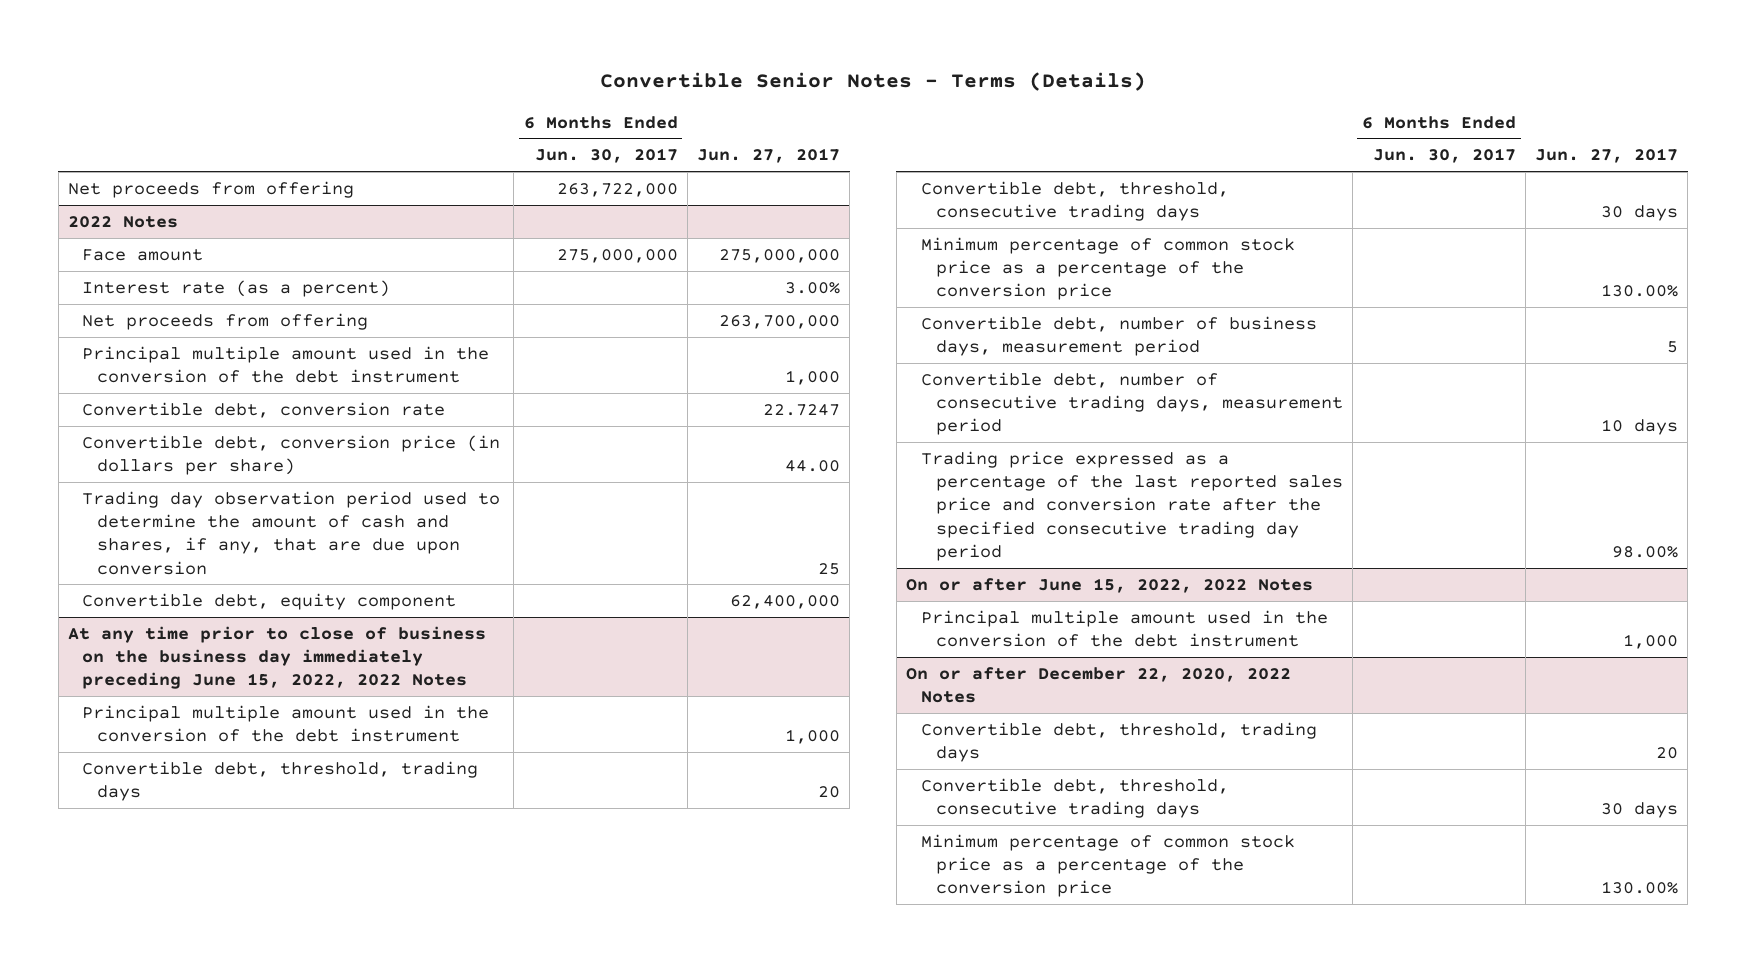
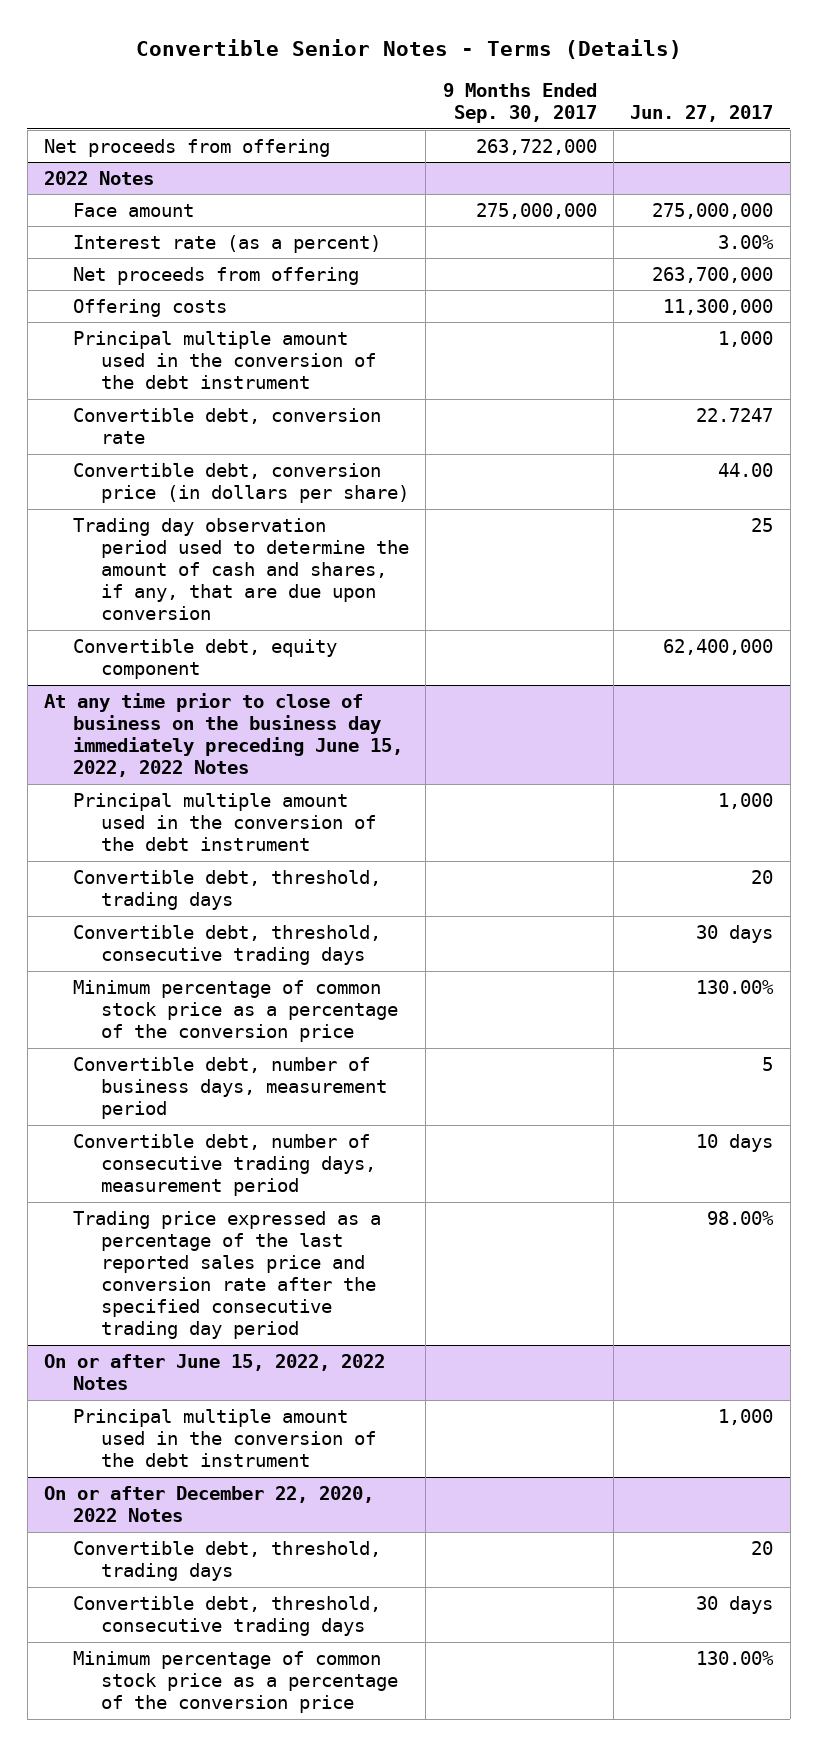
- | 6 Months Ended Jun. 30, 2017 | Jun. 27, 2017
+ | 9 Months Ended Sep. 30, 2017 | Jun. 27, 2017
@ 2022 Notes
+ Offering costs | | 11,300,000

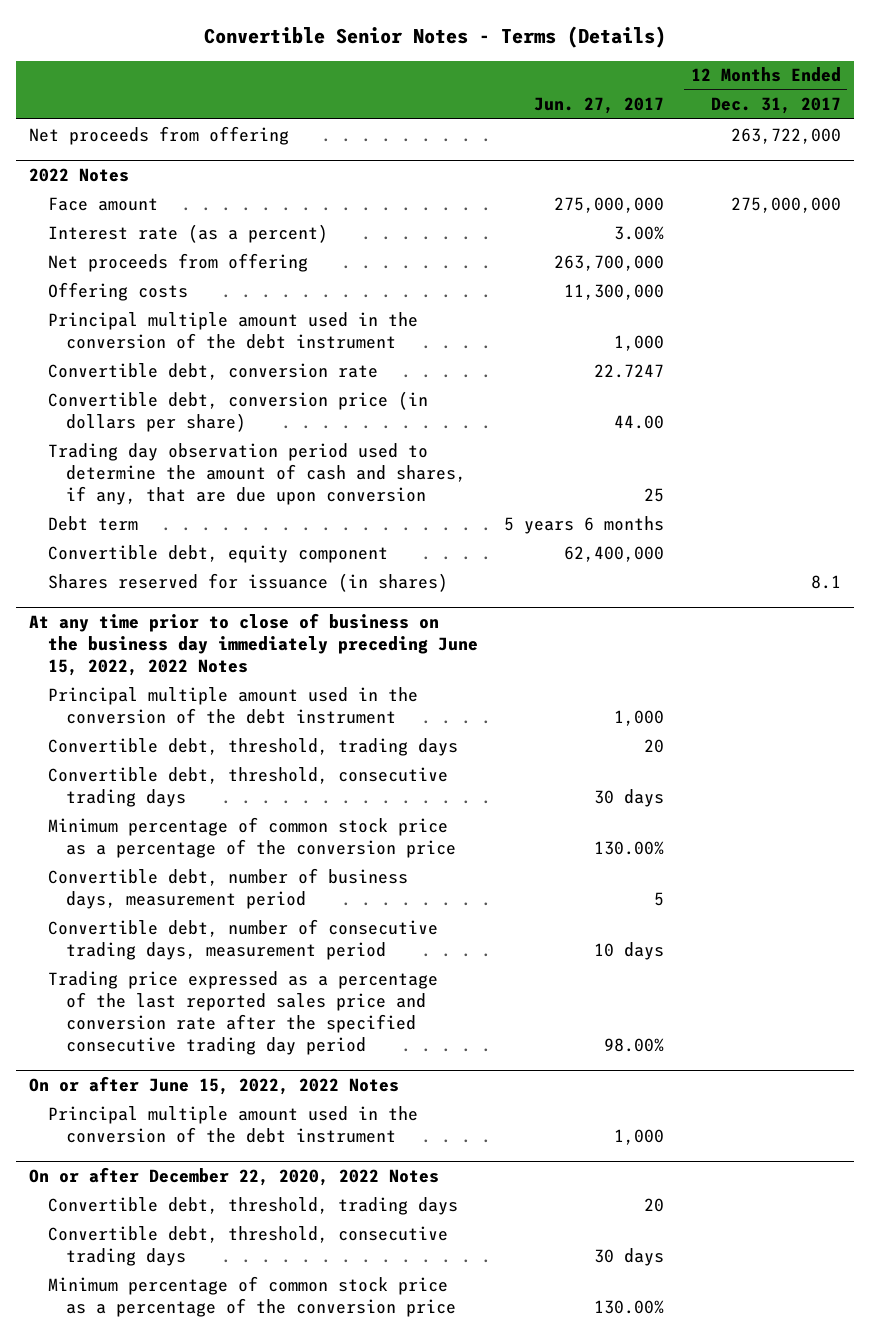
- | 9 Months Ended Sep. 30, 2017 | Jun. 27, 2017
+ | Jun. 27, 2017 | 12 Months Ended Dec. 31, 2017
@ 2022 Notes
+ Debt term | 5 years 6 months |
+ Shares reserved for issuance (in shares) | | 8.1

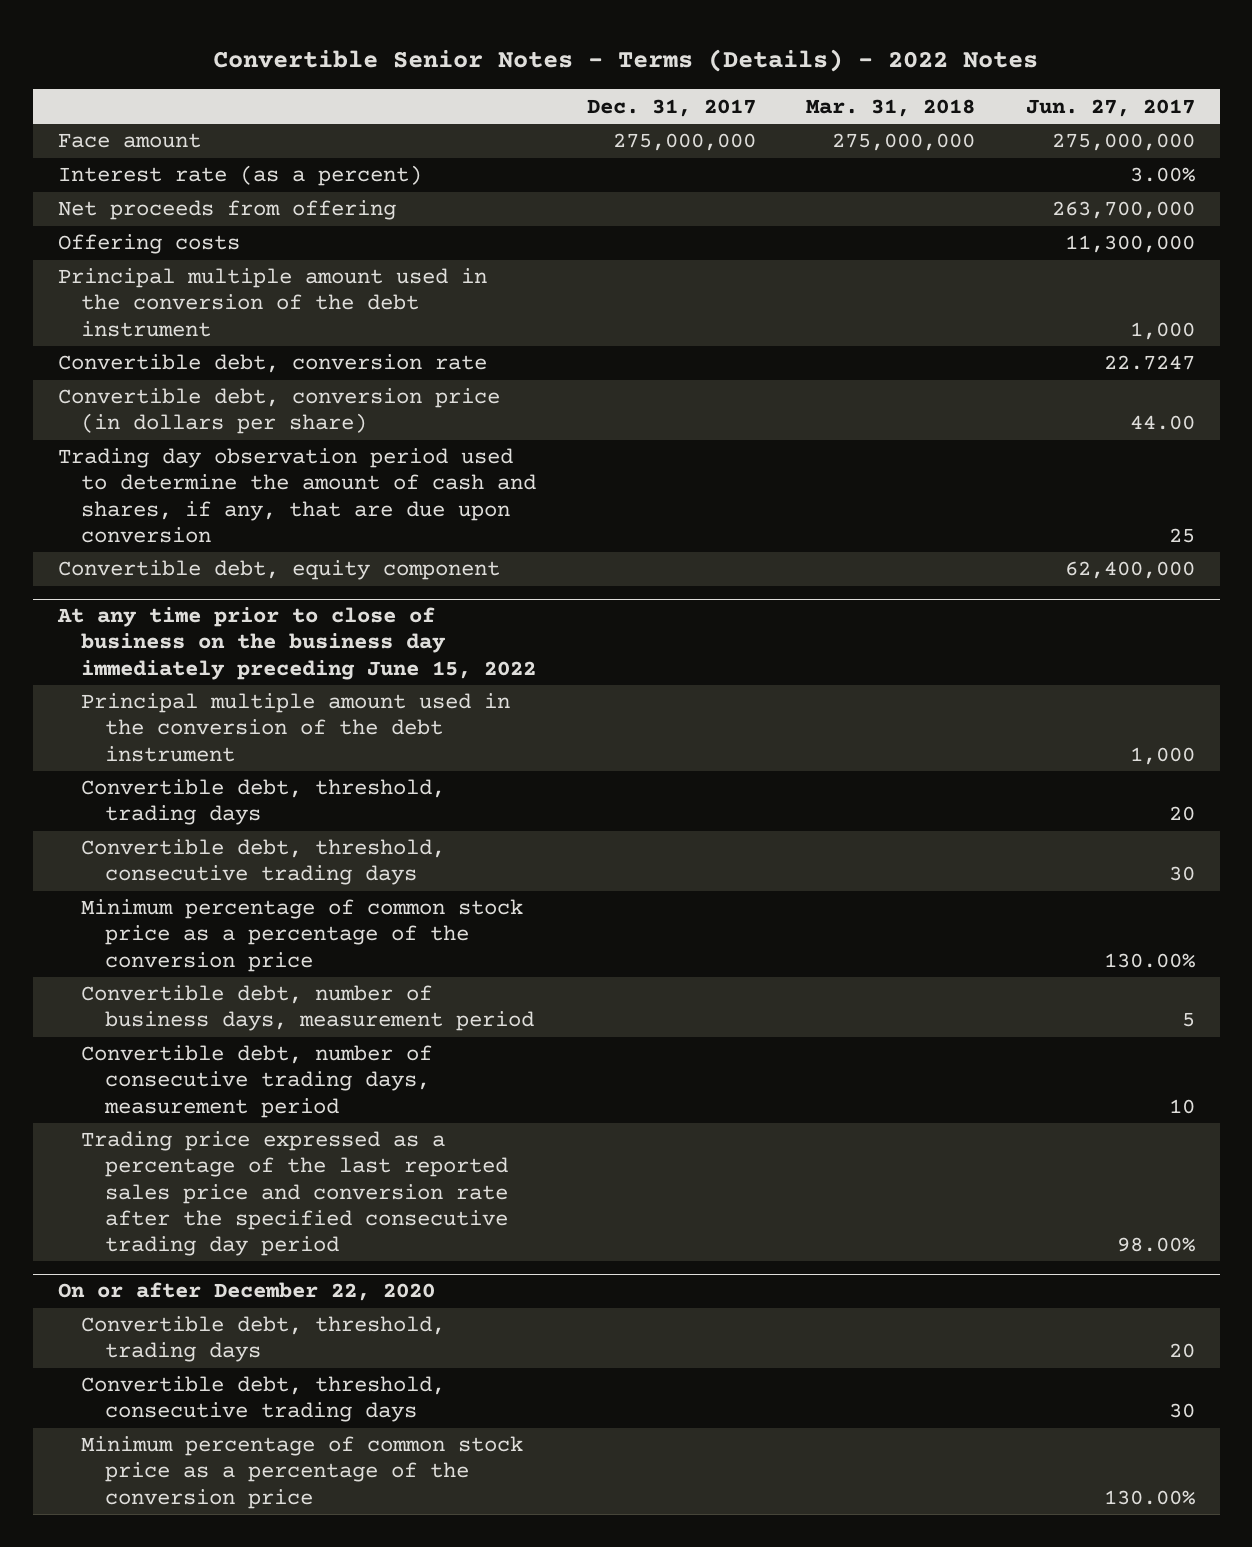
- Convertible Senior Notes - Terms (Details)
+ Convertible Senior Notes - Terms (Details) - 2022 Notes
- | Jun. 27, 2017 | 12 Months Ended Dec. 31, 2017
+ | Dec. 31, 2017 | Mar. 31, 2018 | Jun. 27, 2017
- Net proceeds from offering | | 263,722,000
- 2022 Notes
- Debt term | 5 years 6 months |
- Shares reserved for issuance (in shares) | | 8.1
- At any time prior to close of business on the business day immediately preceding June 15, 2022, 2022 Notes
+ At any time prior to close of business on the business day immediately preceding June 15, 2022
- Convertible debt, threshold, consecutive trading days | 30 days |
+ Convertible debt, threshold, consecutive trading days | | | 30
- Convertible debt, number of consecutive trading days, measurement period | 10 days |
+ Convertible debt, number of consecutive trading days, measurement period | | | 10
- On or after June 15, 2022, 2022 Notes
- Principal multiple amount used in the conversion of the debt instrument | 1,000 |
- On or after December 22, 2020, 2022 Notes
+ On or after December 22, 2020
- Convertible debt, threshold, consecutive trading days | 30 days |
+ Convertible debt, threshold, consecutive trading days | | | 30

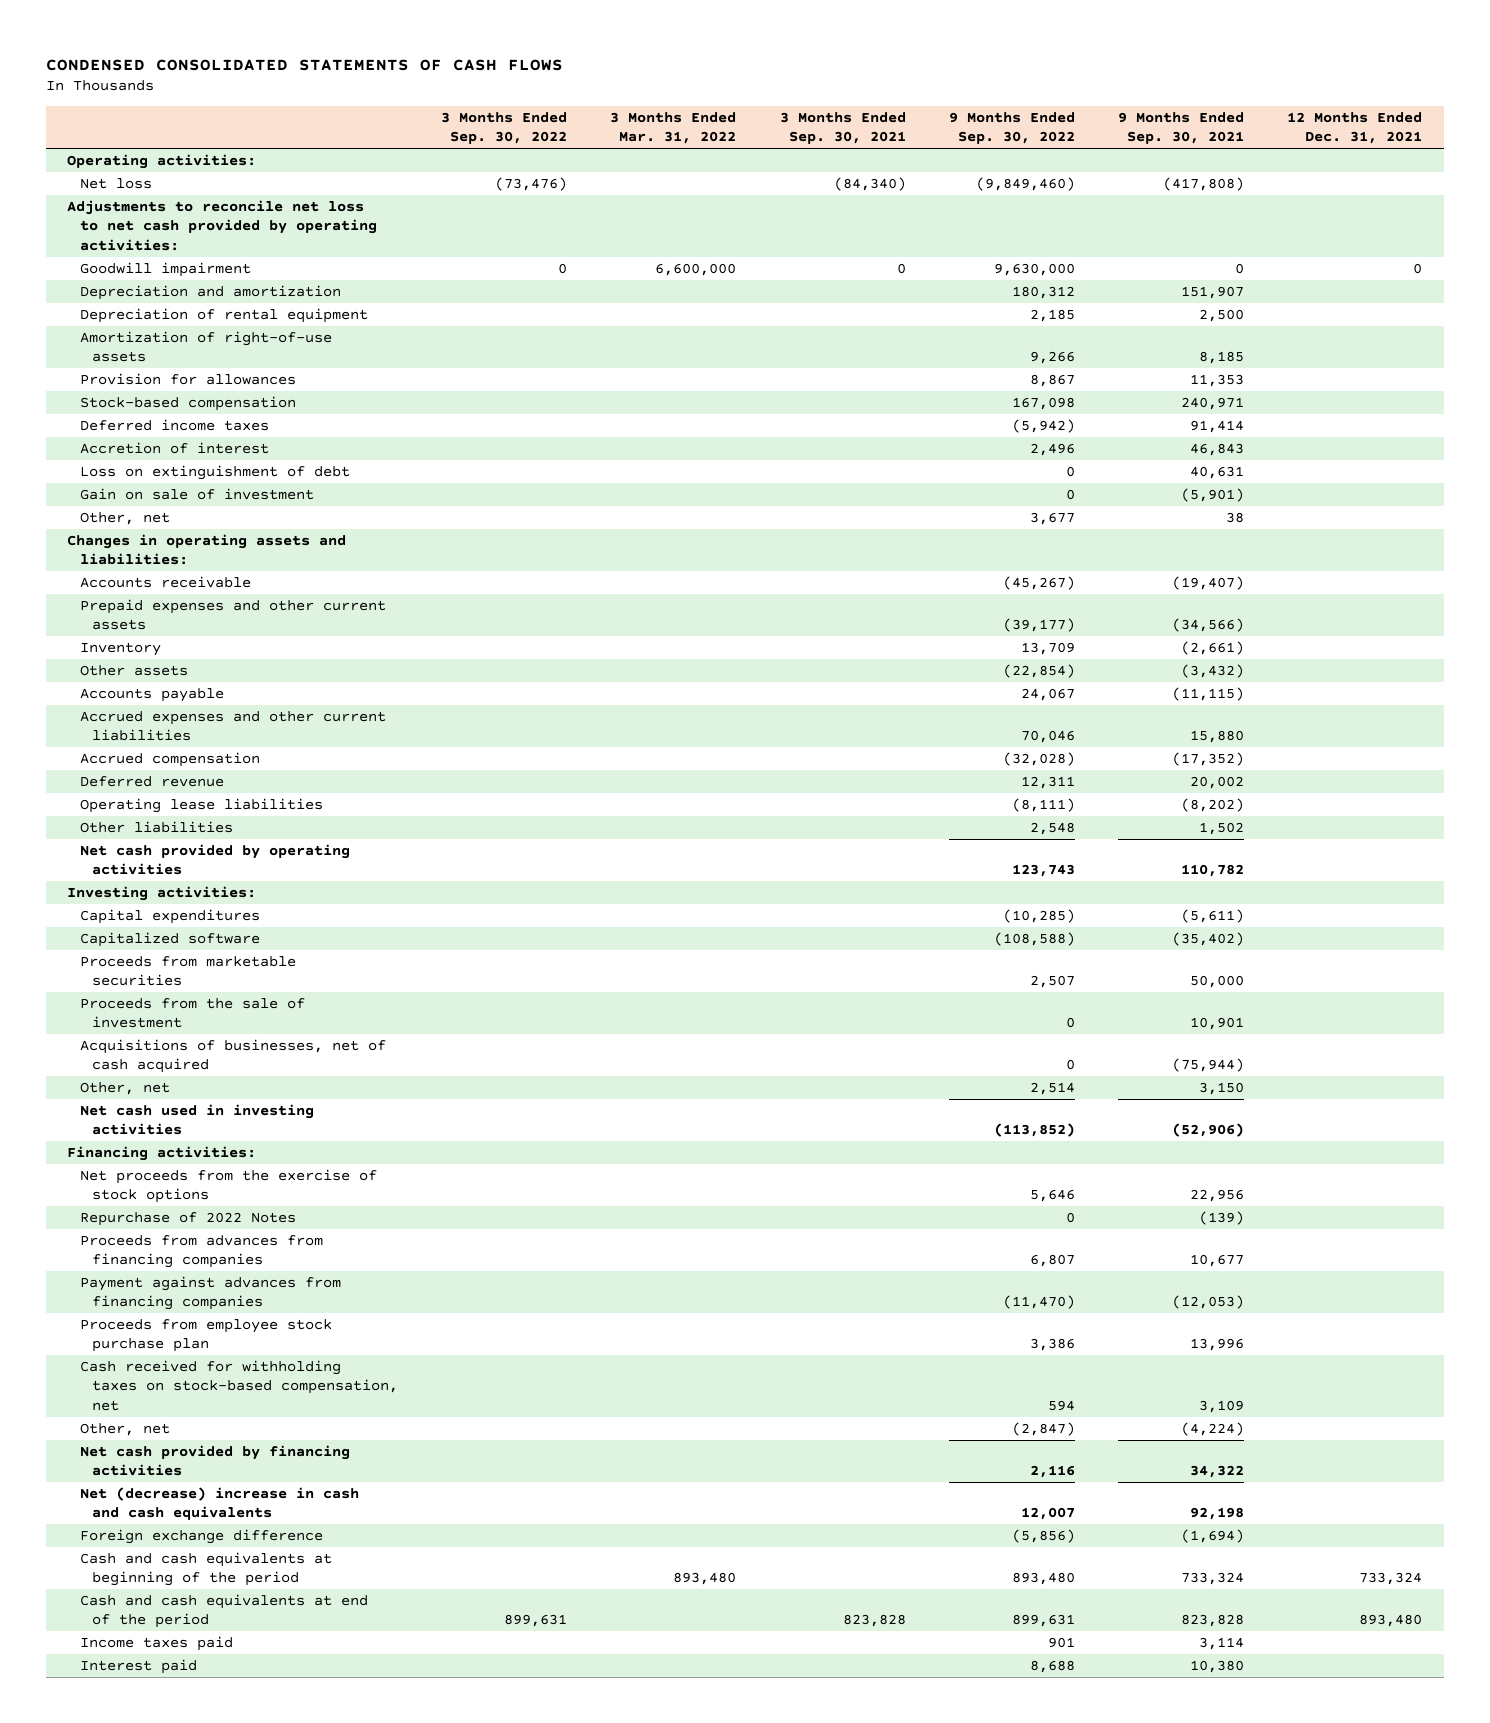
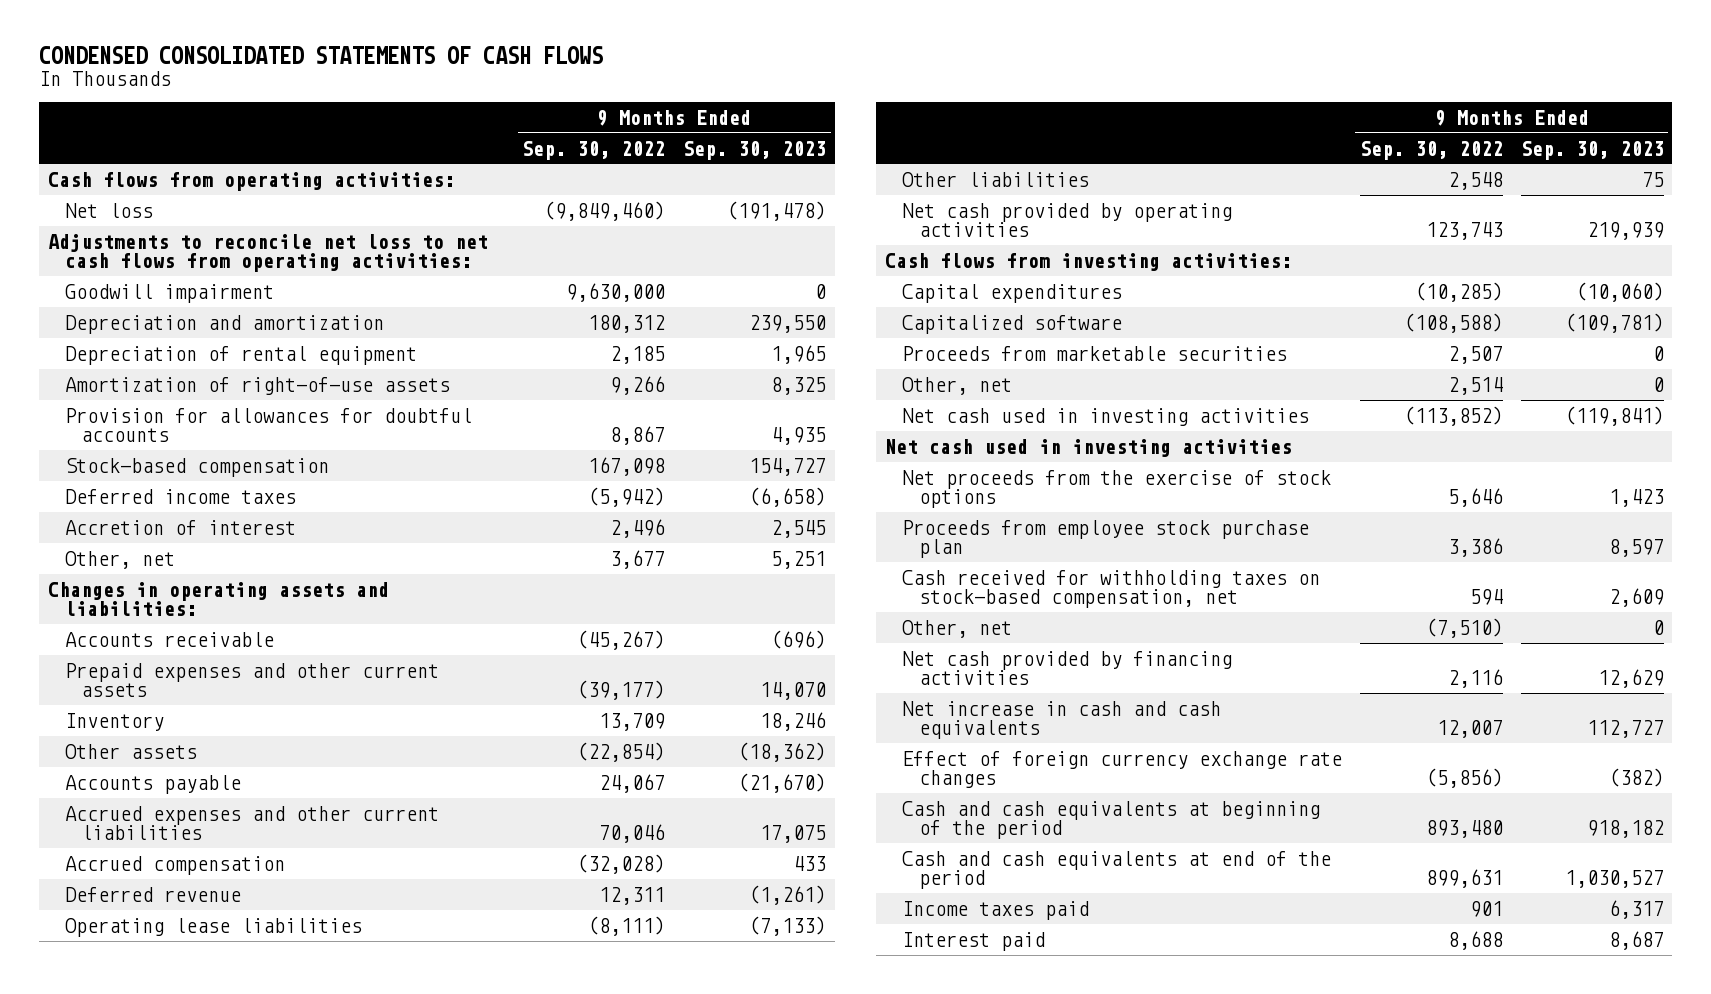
- | 3 Months Ended Sep. 30, 2022 | 3 Months Ended Mar. 31, 2022 | 3 Months Ended Sep. 30, 2021 | 9 Months Ended Sep. 30, 2022 | 9 Months Ended Sep. 30, 2021 | 12 Months Ended Dec. 31, 2021
+ | 9 Months Ended Sep. 30, 2022 | 9 Months Ended Sep. 30, 2023
- Operating activities:
+ Cash flows from operating activities:
- Adjustments to reconcile net loss to net cash provided by operating activities:
+ Adjustments to reconcile net loss to net cash flows from operating activities:
- Provision for allowances | | | | 8,867 | 11,353 |
+ Provision for allowances for doubtful accounts | 8,867 | 4,935
- Loss on extinguishment of debt | | | | 0 | 40,631 |
- Gain on sale of investment | | | | 0 | (5,901) |
- Investing activities:
+ Cash flows from investing activities:
- Proceeds from the sale of investment | | | | 0 | 10,901 |
- Acquisitions of businesses, net of cash acquired | | | | 0 | (75,944) |
- Financing activities:
+ Net cash used in investing activities
- Repurchase of 2022 Notes | | | | 0 | (139) |
- Proceeds from advances from financing companies | | | | 6,807 | 10,677 |
- Payment against advances from financing companies | | | | (11,470) | (12,053) |
- Other, net | | | | (2,847) | (4,224) |
+ Other, net | (7,510) | 0
- Net (decrease) increase in cash and cash equivalents | | | | 12,007 | 92,198 |
- Foreign exchange difference | | | | (5,856) | (1,694) |
+ Net increase in cash and cash equivalents | 12,007 | 112,727
+ Effect of foreign currency exchange rate changes | (5,856) | (382)

